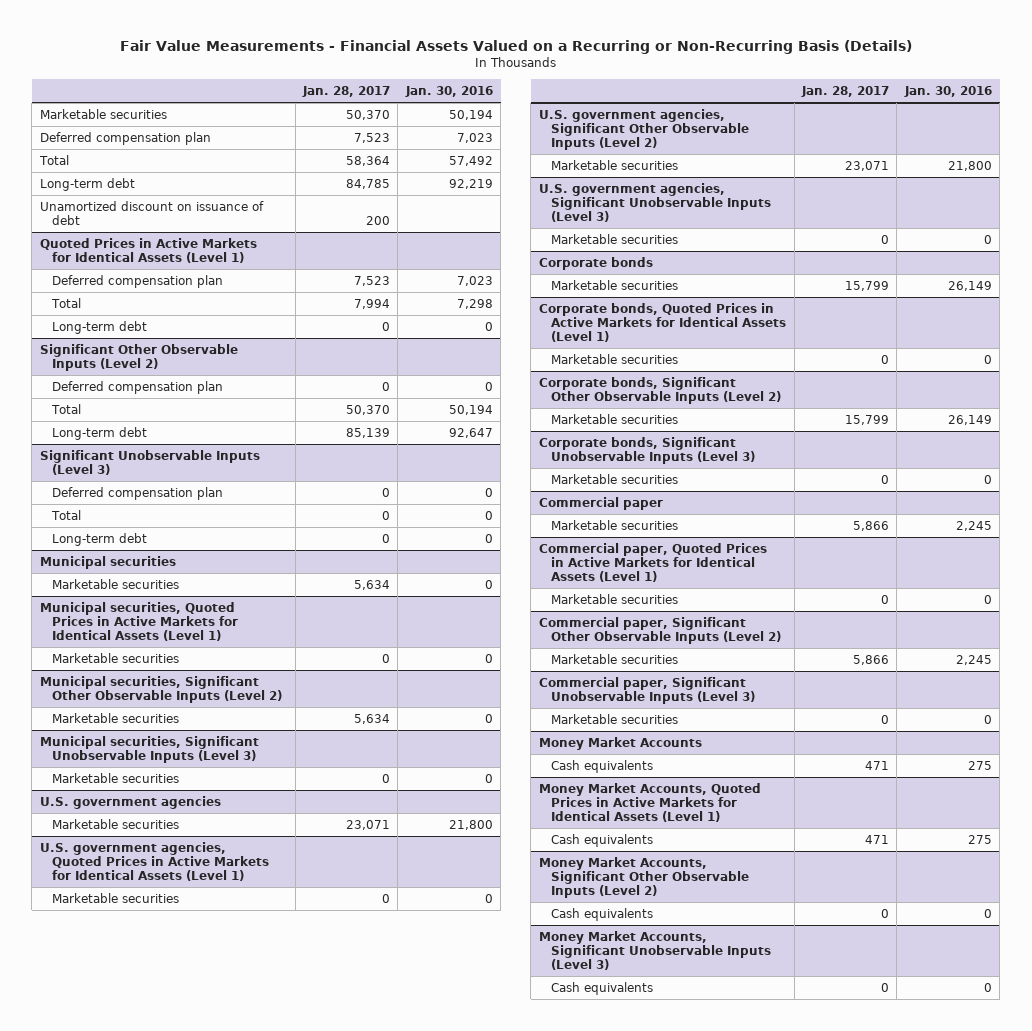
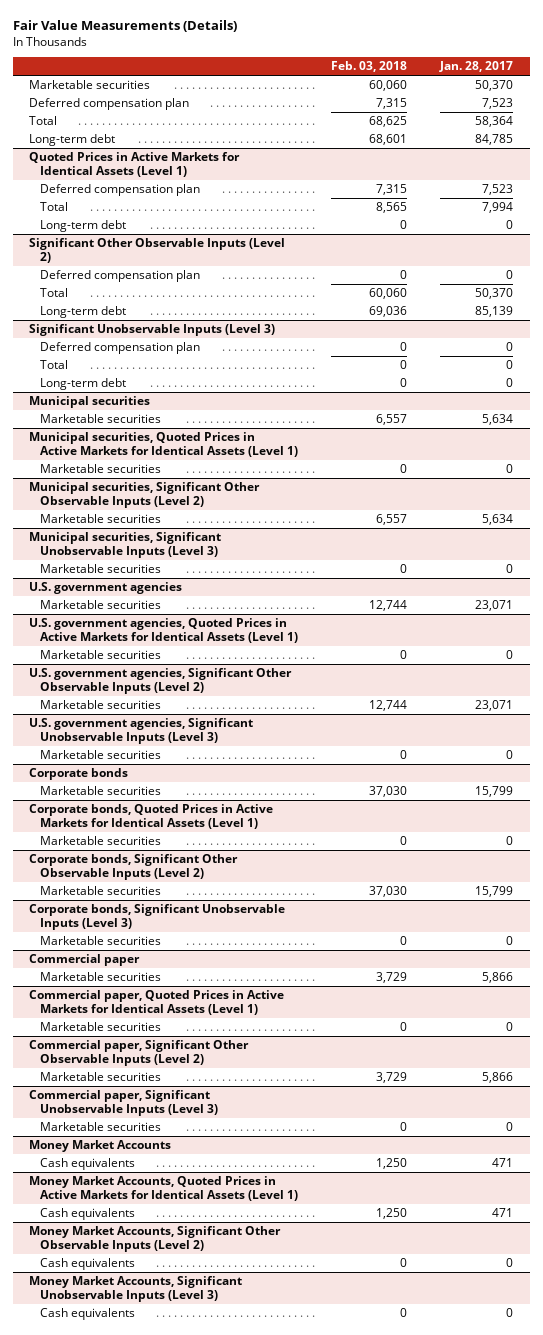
- Fair Value Measurements - Financial Assets Valued on a Recurring or Non-Recurring Basis (Details)
+ Fair Value Measurements (Details)
- | Jan. 28, 2017 | Jan. 30, 2016
+ | Feb. 03, 2018 | Jan. 28, 2017
- Unamortized discount on issuance of debt | 200 |

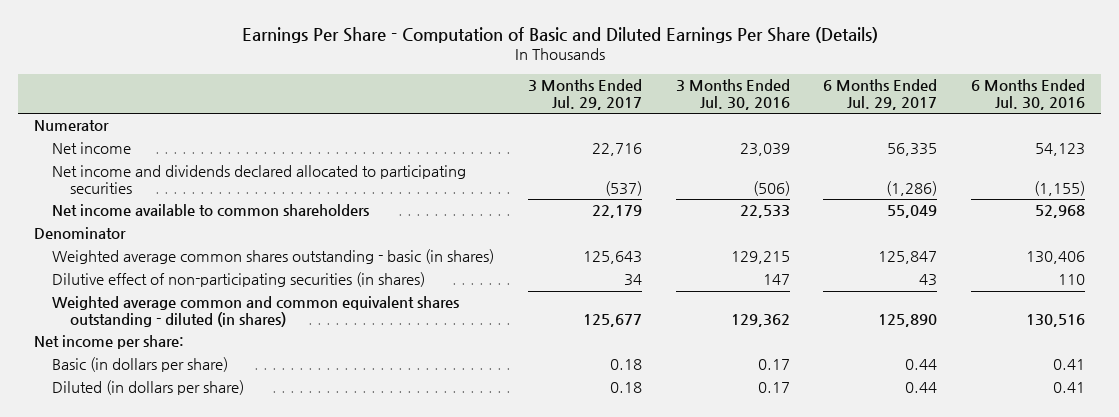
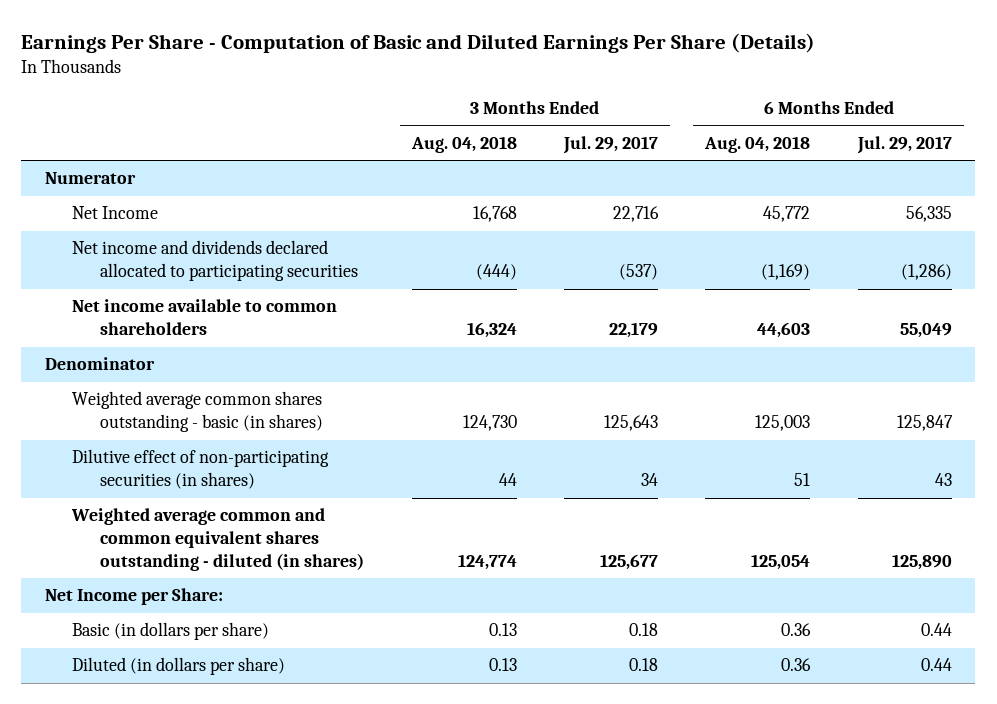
- | 3 Months Ended Jul. 29, 2017 | 3 Months Ended Jul. 30, 2016 | 6 Months Ended Jul. 29, 2017 | 6 Months Ended Jul. 30, 2016
+ | 3 Months Ended Aug. 04, 2018 | 3 Months Ended Jul. 29, 2017 | 6 Months Ended Aug. 04, 2018 | 6 Months Ended Jul. 29, 2017
- Net income | 22,716 | 23,039 | 56,335 | 54,123
+ Net Income | 16,768 | 22,716 | 45,772 | 56,335
- Net income per share:
+ Net Income per Share:

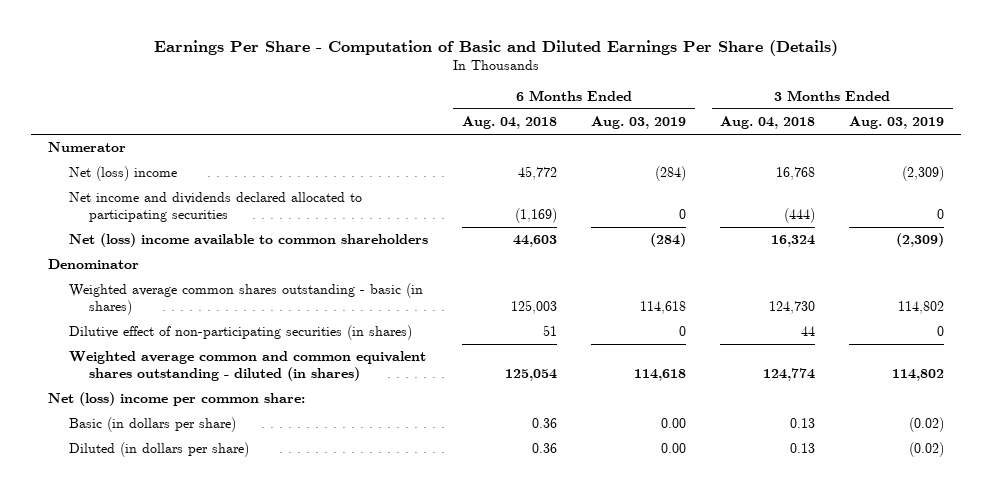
- | 3 Months Ended Aug. 04, 2018 | 3 Months Ended Jul. 29, 2017 | 6 Months Ended Aug. 04, 2018 | 6 Months Ended Jul. 29, 2017
+ | 6 Months Ended Aug. 04, 2018 | 6 Months Ended Aug. 03, 2019 | 3 Months Ended Aug. 04, 2018 | 3 Months Ended Aug. 03, 2019
- Net Income | 16,768 | 22,716 | 45,772 | 56,335
+ Net (loss) income | 45,772 | (284) | 16,768 | (2,309)
- Net income available to common shareholders | 16,324 | 22,179 | 44,603 | 55,049
+ Net (loss) income available to common shareholders | 44,603 | (284) | 16,324 | (2,309)
- Net Income per Share:
+ Net (loss) income per common share:

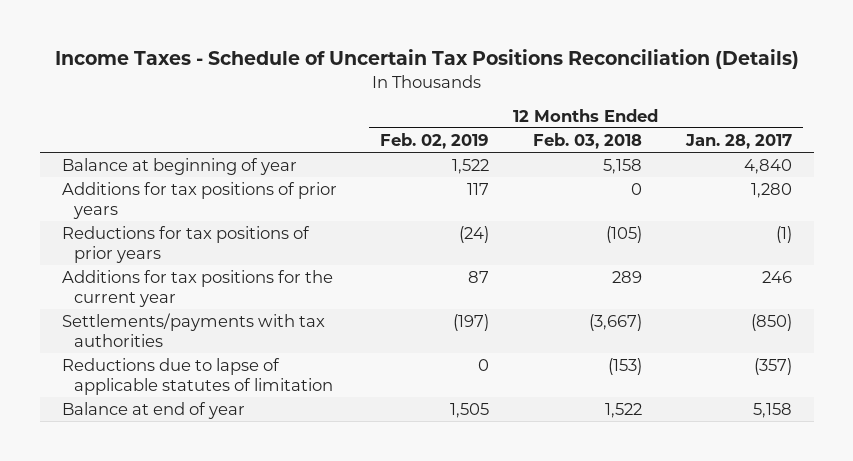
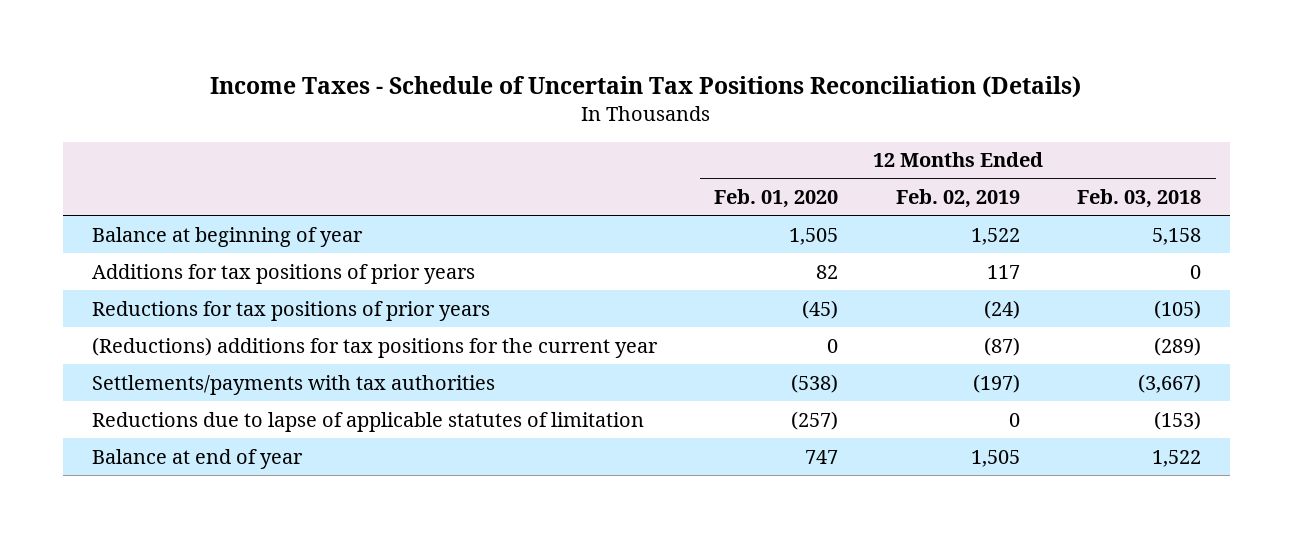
- | 12 Months Ended Feb. 02, 2019 | 12 Months Ended Feb. 03, 2018 | 12 Months Ended Jan. 28, 2017
+ | 12 Months Ended Feb. 01, 2020 | 12 Months Ended Feb. 02, 2019 | 12 Months Ended Feb. 03, 2018
- Additions for tax positions for the current year | 87 | 289 | 246
+ (Reductions) additions for tax positions for the current year | 0 | (87) | (289)

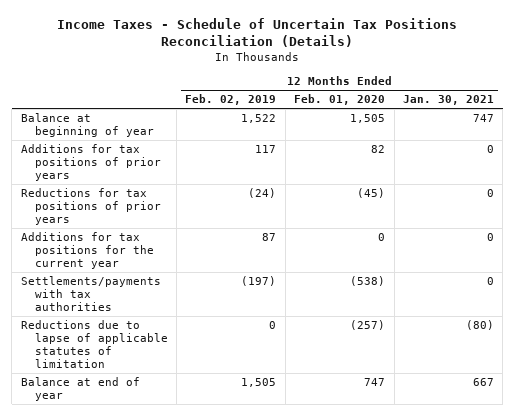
- | 12 Months Ended Feb. 01, 2020 | 12 Months Ended Feb. 02, 2019 | 12 Months Ended Feb. 03, 2018
+ | 12 Months Ended Feb. 02, 2019 | 12 Months Ended Feb. 01, 2020 | 12 Months Ended Jan. 30, 2021
- (Reductions) additions for tax positions for the current year | 0 | (87) | (289)
+ Additions for tax positions for the current year | 87 | 0 | 0

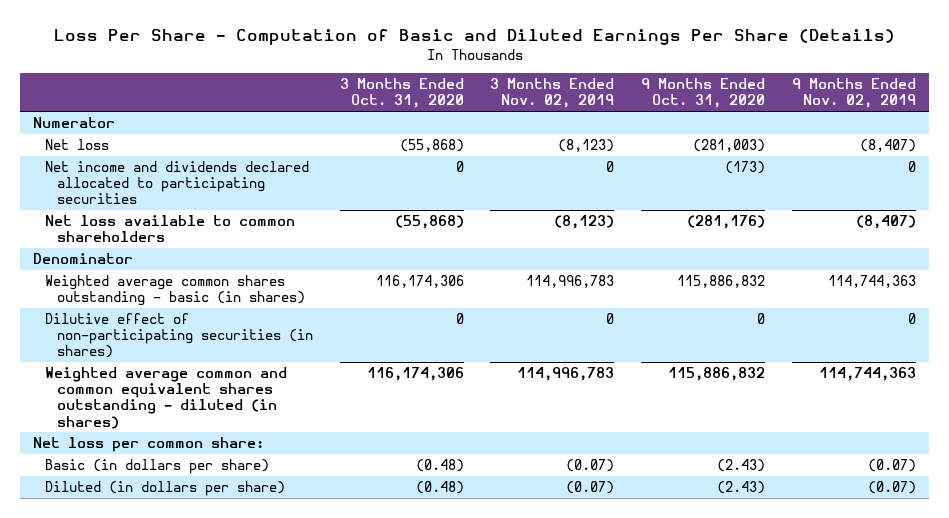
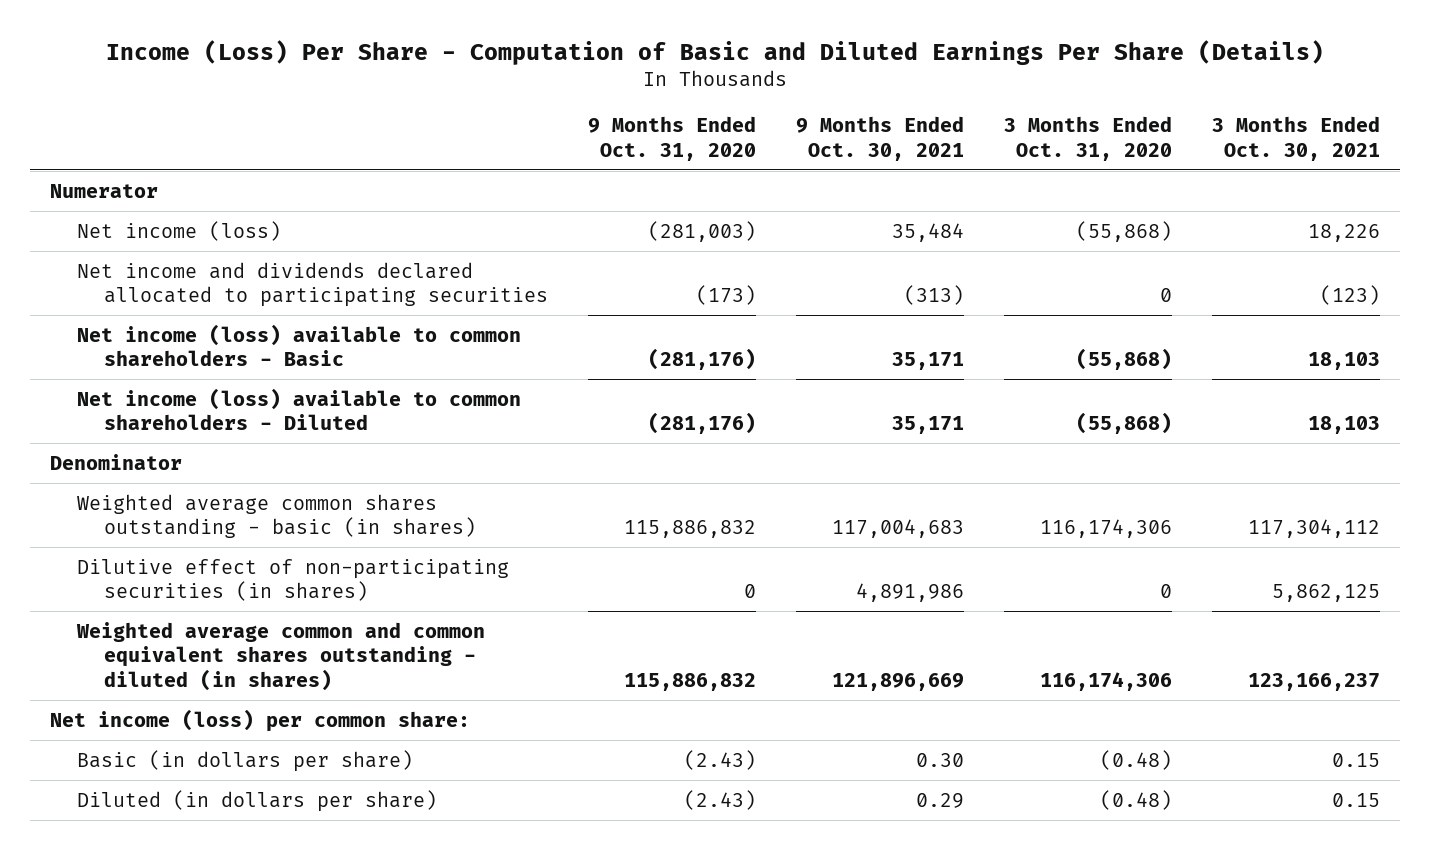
- Loss Per Share - Computation of Basic and Diluted Earnings Per Share (Details)
+ Income (Loss) Per Share - Computation of Basic and Diluted Earnings Per Share (Details)
- | 3 Months Ended Oct. 31, 2020 | 3 Months Ended Nov. 02, 2019 | 9 Months Ended Oct. 31, 2020 | 9 Months Ended Nov. 02, 2019
+ | 9 Months Ended Oct. 31, 2020 | 9 Months Ended Oct. 30, 2021 | 3 Months Ended Oct. 31, 2020 | 3 Months Ended Oct. 30, 2021
- Net loss | (55,868) | (8,123) | (281,003) | (8,407)
+ Net income (loss) | (281,003) | 35,484 | (55,868) | 18,226
- Net loss available to common shareholders | (55,868) | (8,123) | (281,176) | (8,407)
+ Net income (loss) available to common shareholders - Basic | (281,176) | 35,171 | (55,868) | 18,103
+ Net income (loss) available to common shareholders - Diluted | (281,176) | 35,171 | (55,868) | 18,103
- Net loss per common share:
+ Net income (loss) per common share:

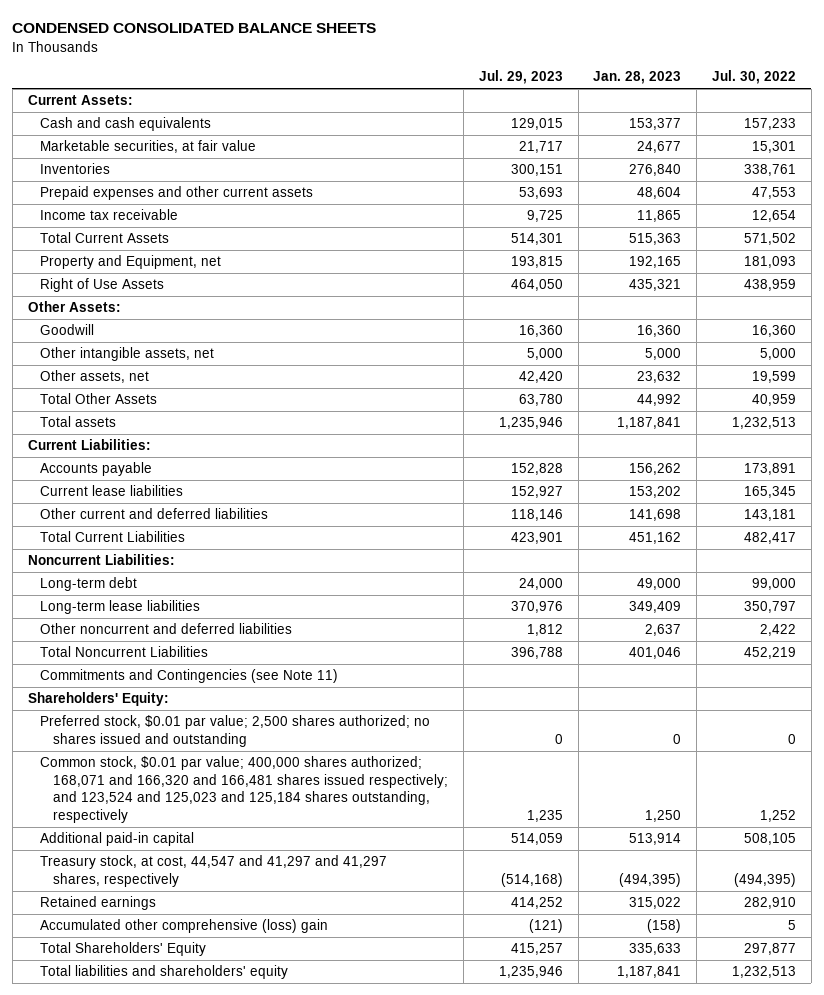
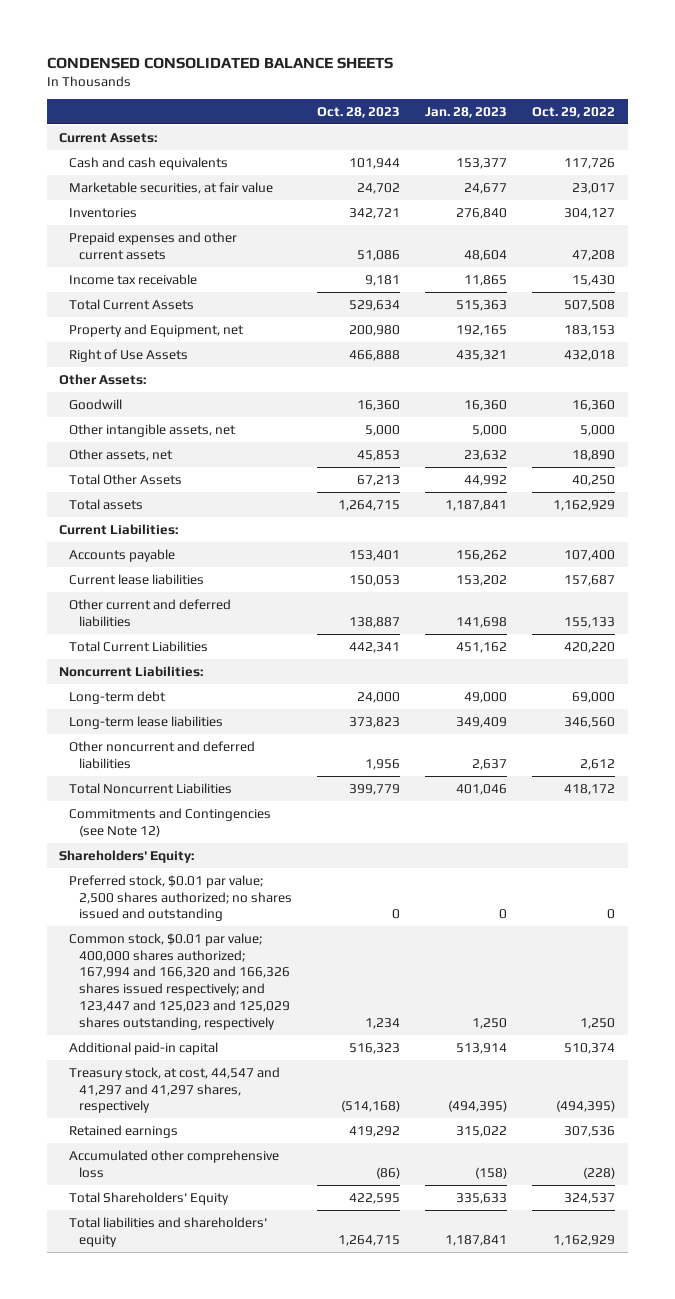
- | Jul. 29, 2023 | Jan. 28, 2023 | Jul. 30, 2022
+ | Oct. 28, 2023 | Jan. 28, 2023 | Oct. 29, 2022
- Commitments and Contingencies (see Note 11)
+ Commitments and Contingencies (see Note 12)
- Common stock, $0.01 par value; 400,000 shares authorized; 168,071 and 166,320 and 166,481 shares issued respectively; and 123,524 and 125,023 and 125,184 shares outstanding, respectively | 1,235 | 1,250 | 1,252
+ Common stock, $0.01 par value; 400,000 shares authorized; 167,994 and 166,320 and 166,326 shares issued respectively; and 123,447 and 125,023 and 125,029 shares outstanding, respectively | 1,234 | 1,250 | 1,250
- Accumulated other comprehensive (loss) gain | (121) | (158) | 5
+ Accumulated other comprehensive loss | (86) | (158) | (228)

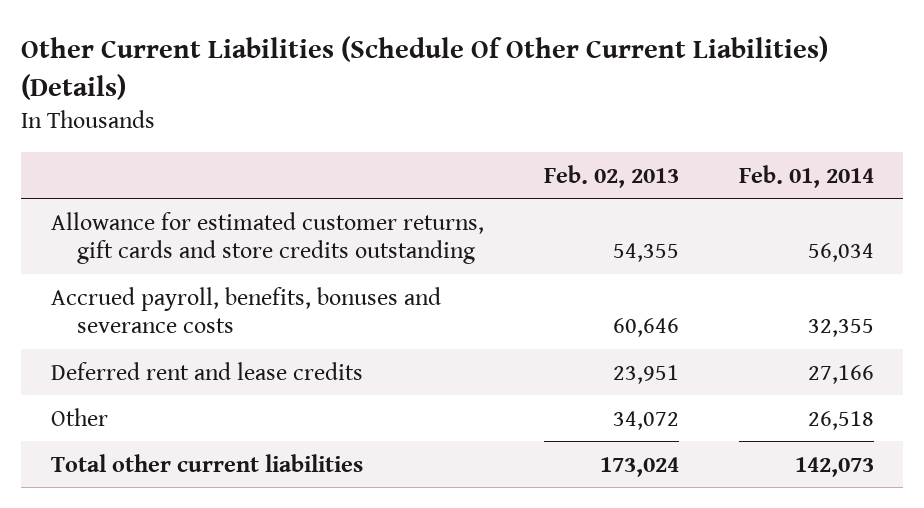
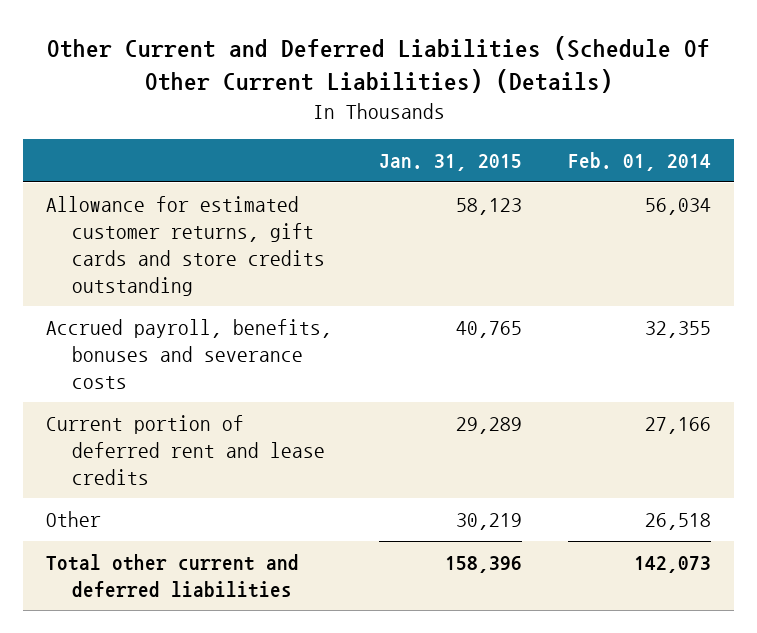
- Other Current Liabilities (Schedule Of Other Current Liabilities) (Details)
+ Other Current and Deferred Liabilities (Schedule Of Other Current Liabilities) (Details)
- | Feb. 02, 2013 | Feb. 01, 2014
+ | Jan. 31, 2015 | Feb. 01, 2014
- Deferred rent and lease credits | 23,951 | 27,166
+ Current portion of deferred rent and lease credits | 29,289 | 27,166
- Total other current liabilities | 173,024 | 142,073
+ Total other current and deferred liabilities | 158,396 | 142,073

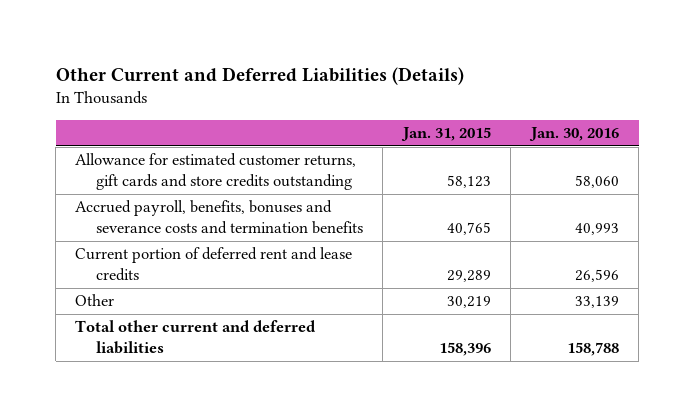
- Other Current and Deferred Liabilities (Schedule Of Other Current Liabilities) (Details)
+ Other Current and Deferred Liabilities (Details)
- | Jan. 31, 2015 | Feb. 01, 2014
+ | Jan. 31, 2015 | Jan. 30, 2016
- Accrued payroll, benefits, bonuses and severance costs | 40,765 | 32,355
+ Accrued payroll, benefits, bonuses and severance costs and termination benefits | 40,765 | 40,993

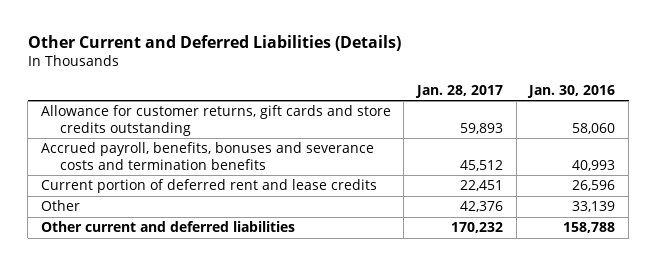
- | Jan. 31, 2015 | Jan. 30, 2016
+ | Jan. 28, 2017 | Jan. 30, 2016
- Allowance for estimated customer returns, gift cards and store credits outstanding | 58,123 | 58,060
+ Allowance for customer returns, gift cards and store credits outstanding | 59,893 | 58,060
- Total other current and deferred liabilities | 158,396 | 158,788
+ Other current and deferred liabilities | 170,232 | 158,788

